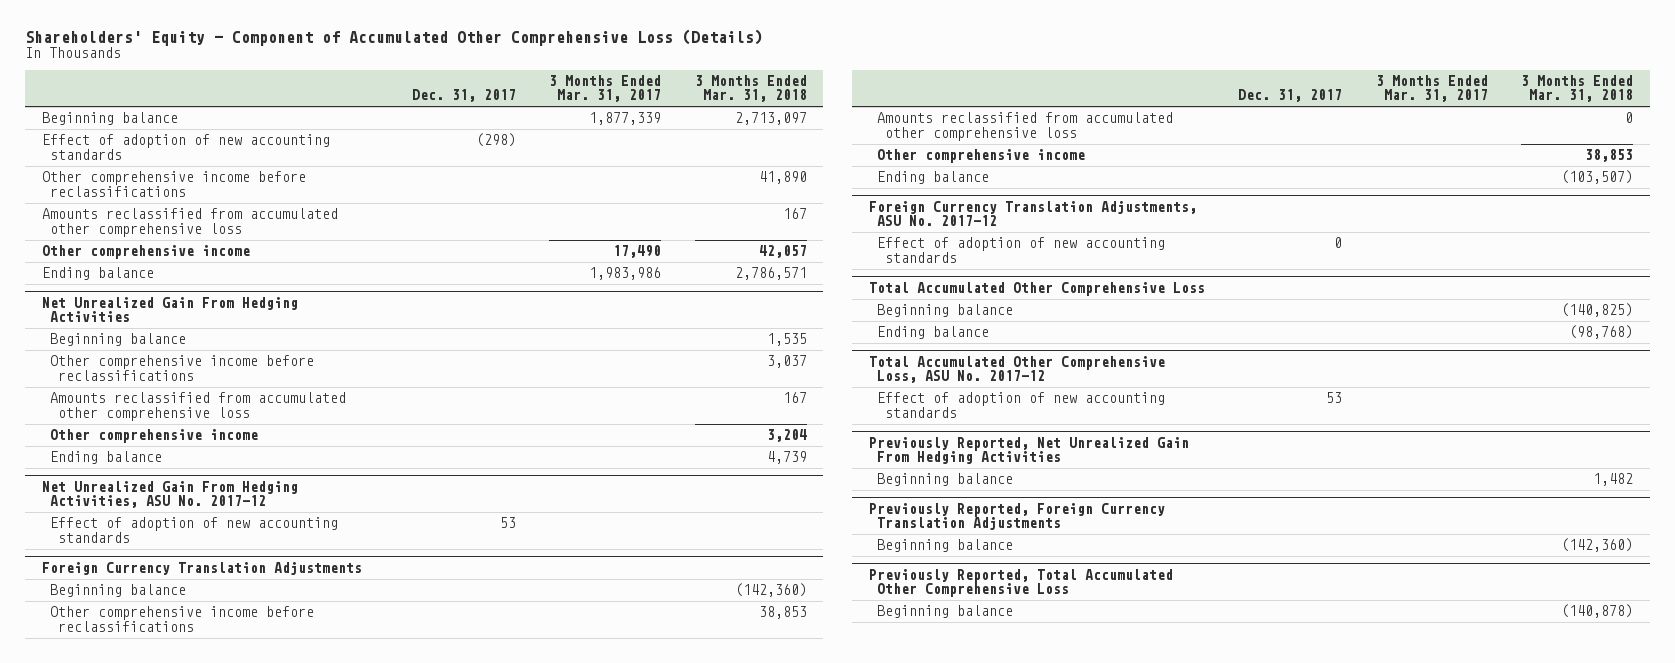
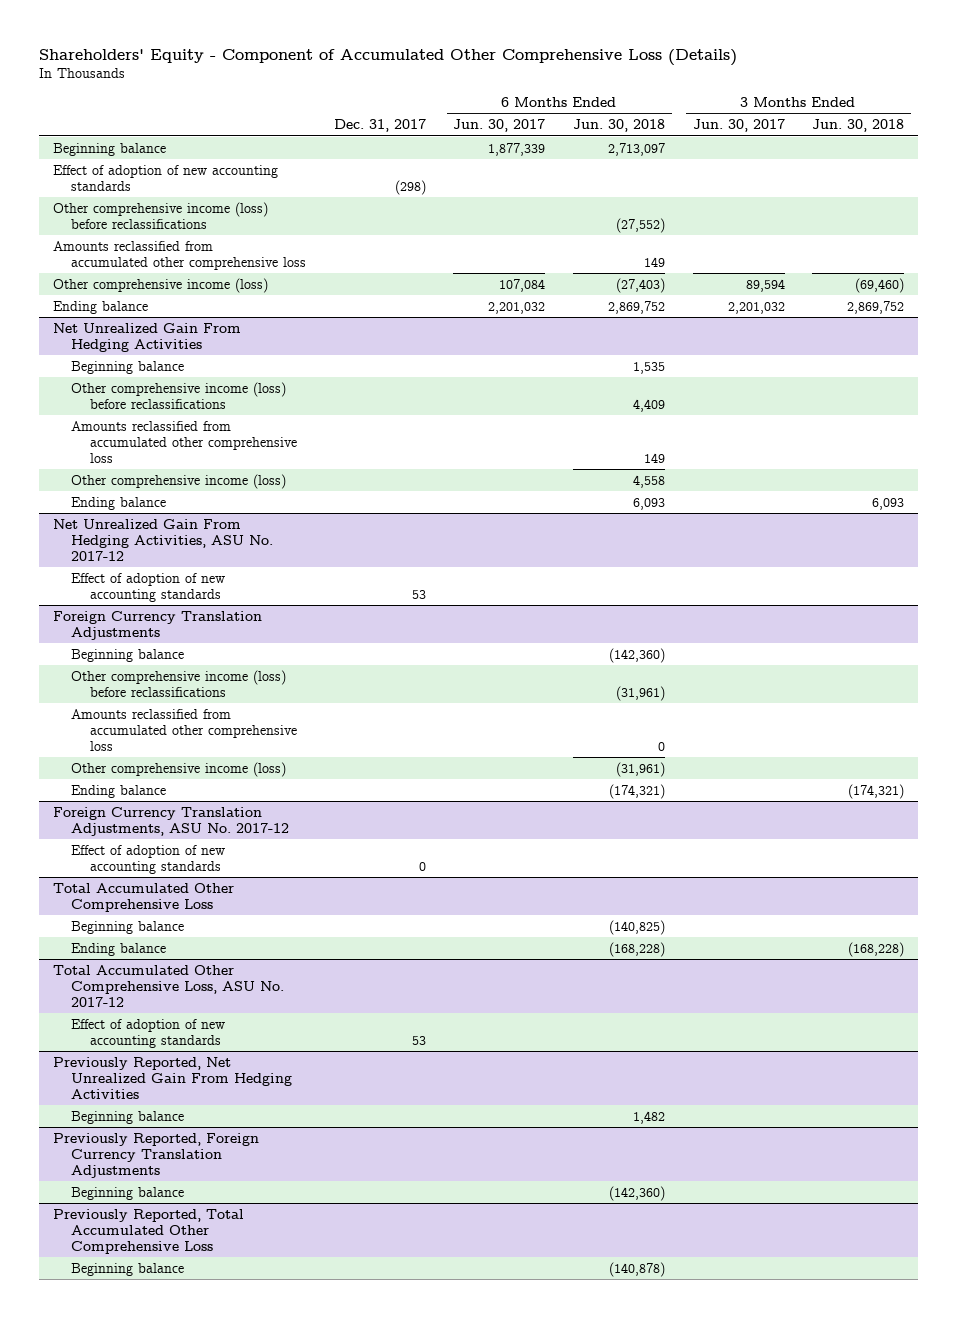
- | Dec. 31, 2017 | 3 Months Ended Mar. 31, 2017 | 3 Months Ended Mar. 31, 2018
+ | Dec. 31, 2017 | 6 Months Ended Jun. 30, 2017 | 6 Months Ended Jun. 30, 2018 | 3 Months Ended Jun. 30, 2017 | 3 Months Ended Jun. 30, 2018
- Other comprehensive income before reclassifications | | | 41,890
+ Other comprehensive income (loss) before reclassifications | | | (27,552) | |
- Other comprehensive income | | 17,490 | 42,057
+ Other comprehensive income (loss) | | 107,084 | (27,403) | 89,594 | (69,460)
@ Net Unrealized Gain From Hedging Activities
- Other comprehensive income before reclassifications | | | 3,037
+ Other comprehensive income (loss) before reclassifications | | | 4,409 | |
- Other comprehensive income | | | 3,204
+ Other comprehensive income (loss) | | | 4,558 | |
@ Foreign Currency Translation Adjustments
- Other comprehensive income before reclassifications | | | 38,853
+ Other comprehensive income (loss) before reclassifications | | | (31,961) | |
- Other comprehensive income | | | 38,853
+ Other comprehensive income (loss) | | | (31,961) | |

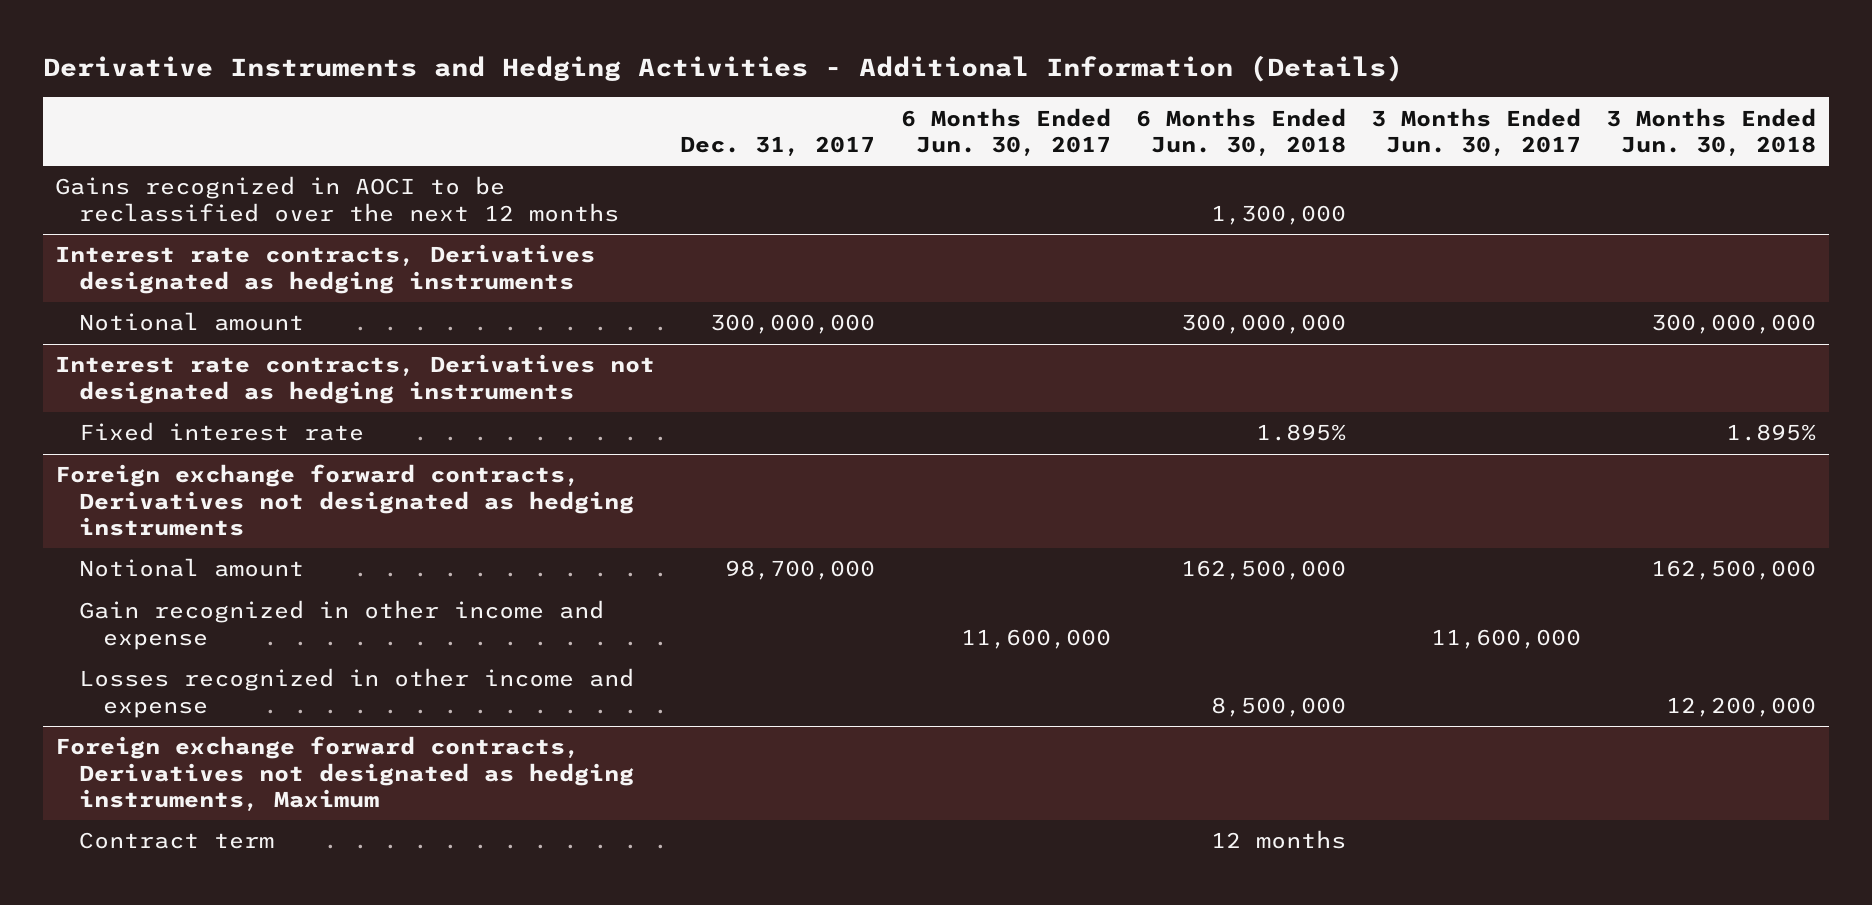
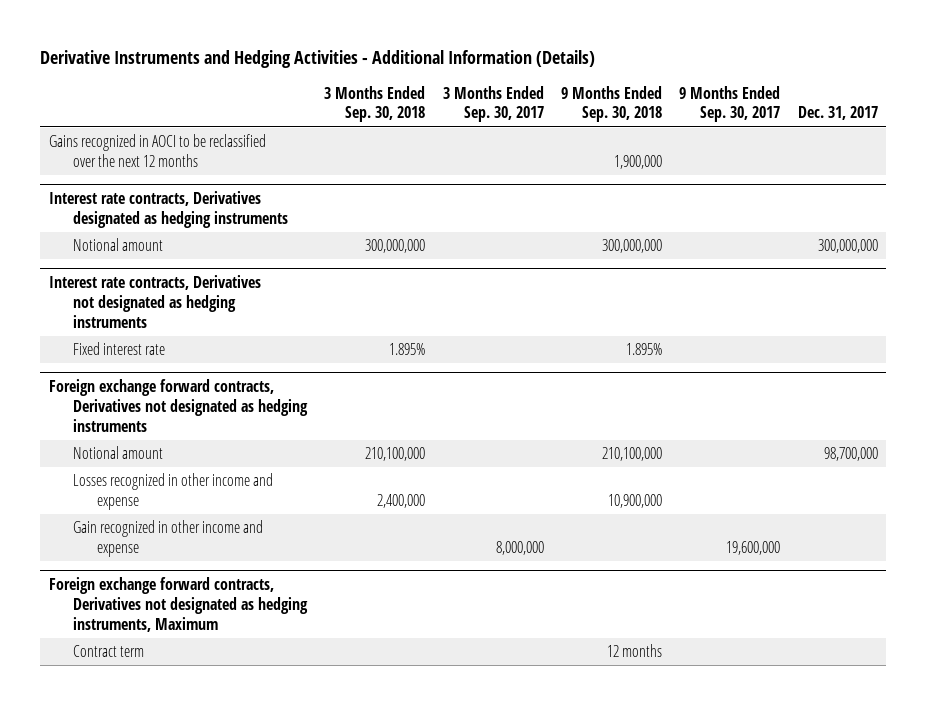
- | Dec. 31, 2017 | 6 Months Ended Jun. 30, 2017 | 6 Months Ended Jun. 30, 2018 | 3 Months Ended Jun. 30, 2017 | 3 Months Ended Jun. 30, 2018
+ | 3 Months Ended Sep. 30, 2018 | 3 Months Ended Sep. 30, 2017 | 9 Months Ended Sep. 30, 2018 | 9 Months Ended Sep. 30, 2017 | Dec. 31, 2017
@ Foreign exchange forward contracts, Derivatives not designated as hedging instruments
moved down: Gain recognized in other income and expense | | 8,000,000 | | 19,600,000 |

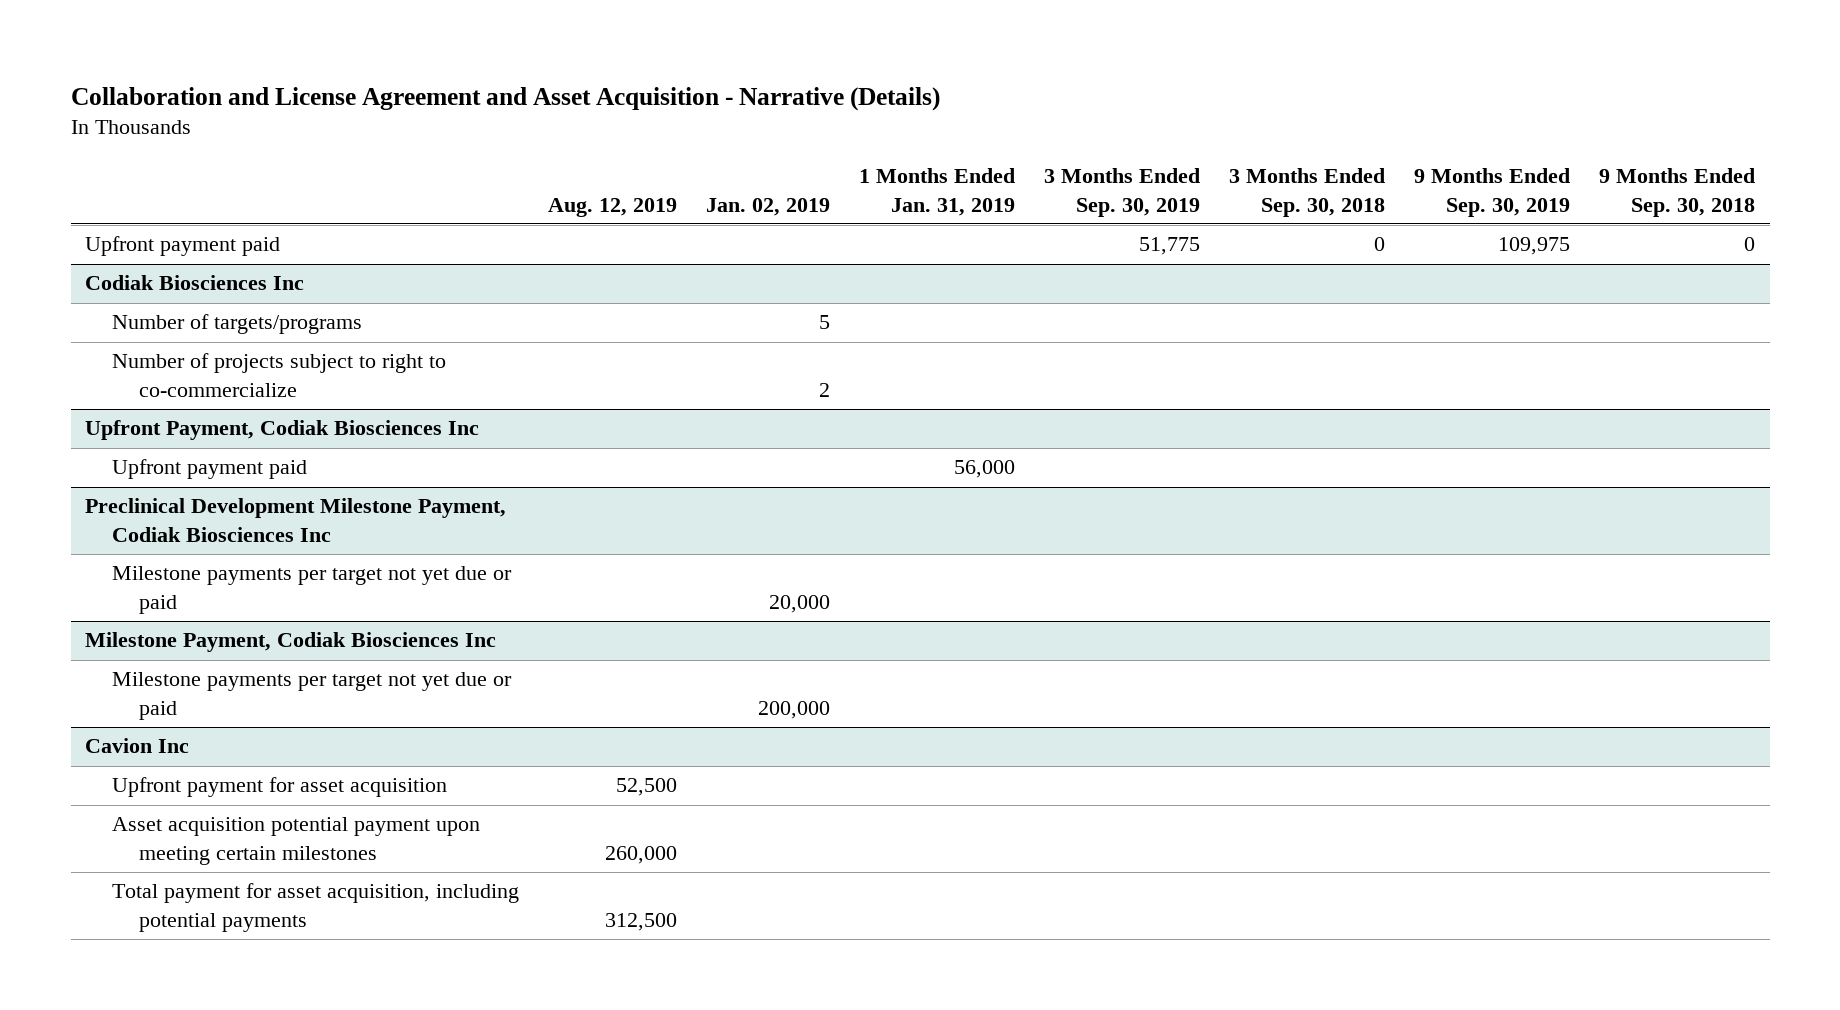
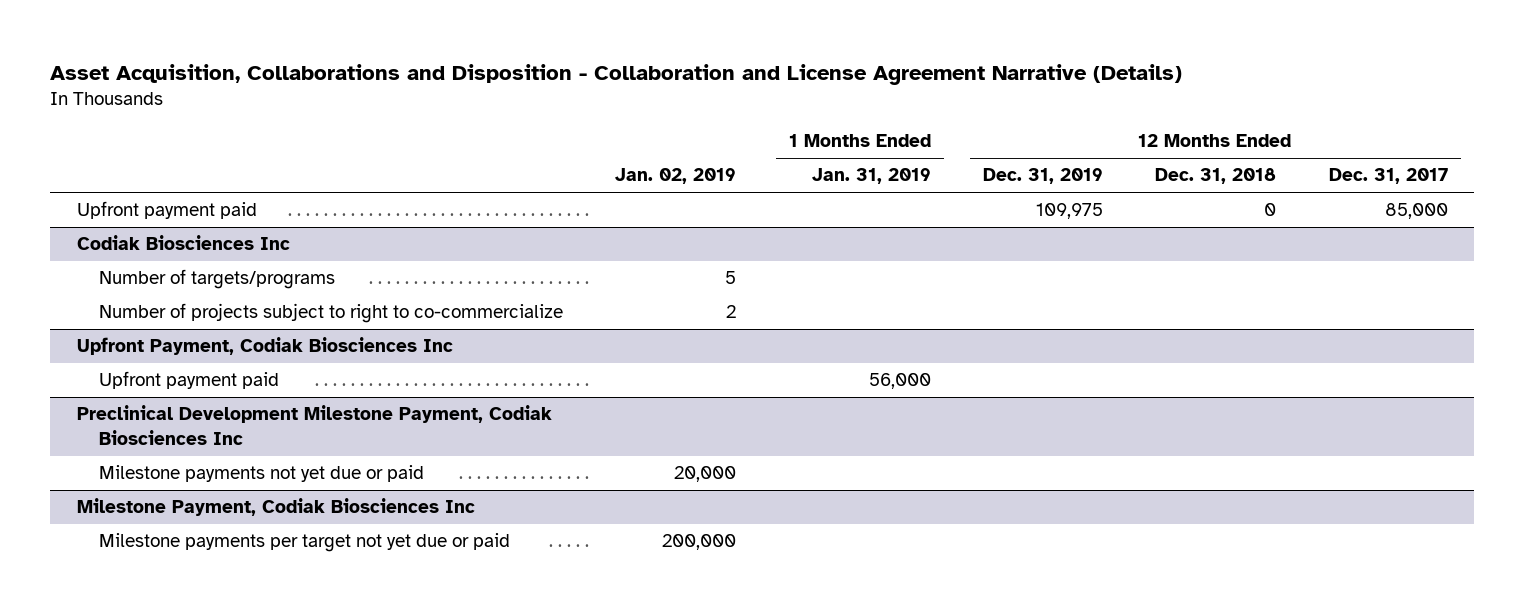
- Collaboration and License Agreement and Asset Acquisition - Narrative (Details)
+ Asset Acquisition, Collaborations and Disposition - Collaboration and License Agreement Narrative (Details)
- | Aug. 12, 2019 | Jan. 02, 2019 | 1 Months Ended Jan. 31, 2019 | 3 Months Ended Sep. 30, 2019 | 3 Months Ended Sep. 30, 2018 | 9 Months Ended Sep. 30, 2019 | 9 Months Ended Sep. 30, 2018
+ | Jan. 02, 2019 | 1 Months Ended Jan. 31, 2019 | 12 Months Ended Dec. 31, 2019 | 12 Months Ended Dec. 31, 2018 | 12 Months Ended Dec. 31, 2017
@ Preclinical Development Milestone Payment, Codiak Biosciences Inc
- Milestone payments per target not yet due or paid | | 20,000 | | | | |
+ Milestone payments not yet due or paid | 20,000 | | | |
- Cavion Inc
- Upfront payment for asset acquisition | 52,500 | | | | | |
- Asset acquisition potential payment upon meeting certain milestones | 260,000 | | | | | |
- Total payment for asset acquisition, including potential payments | 312,500 | | | | | |

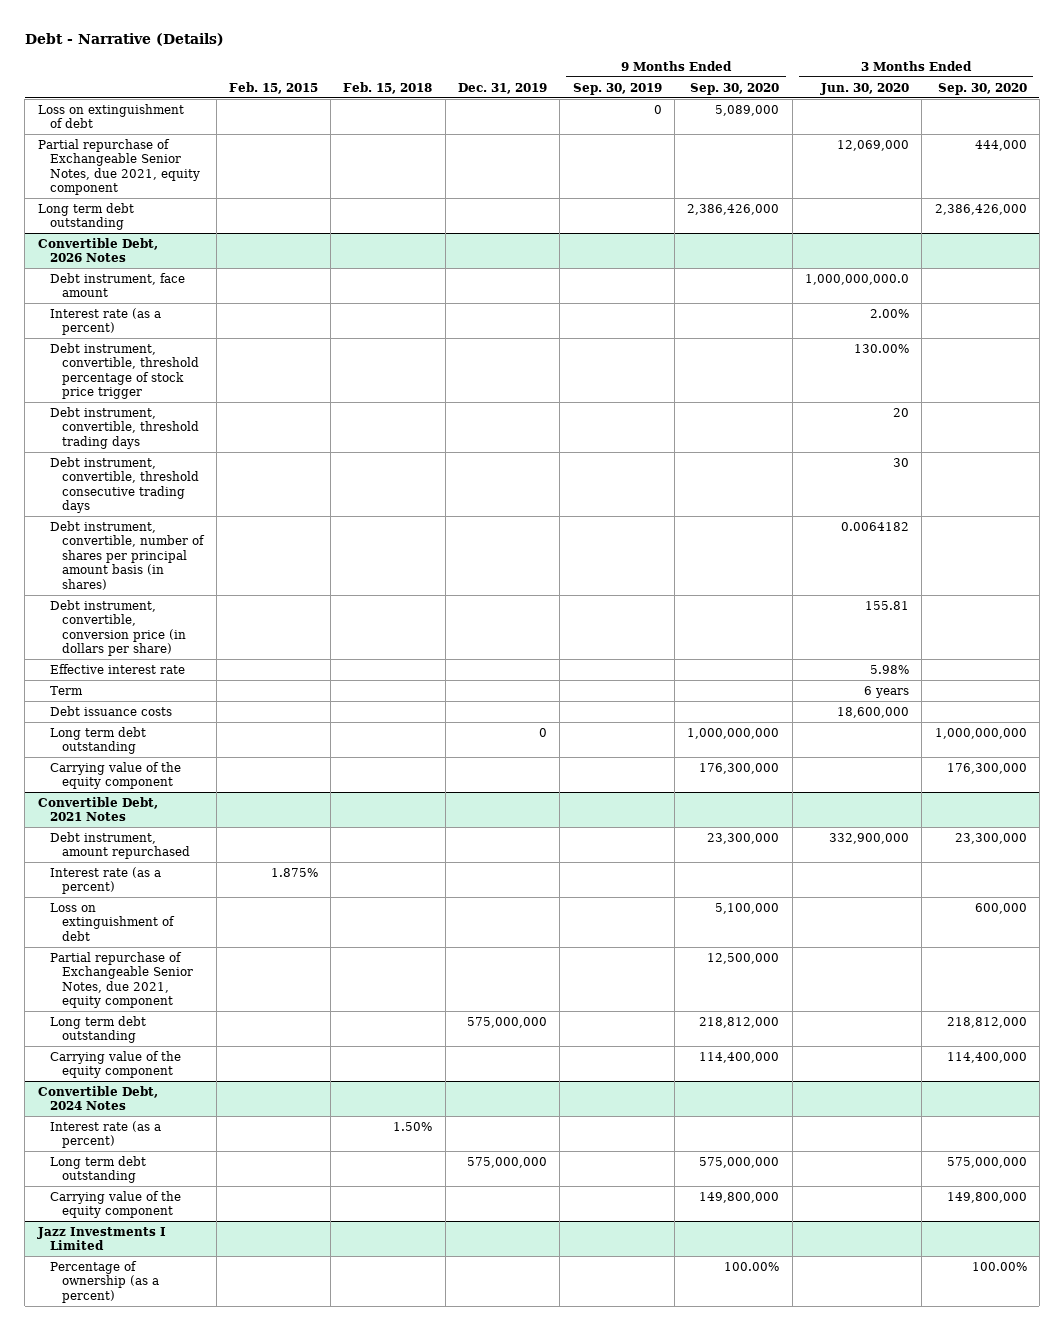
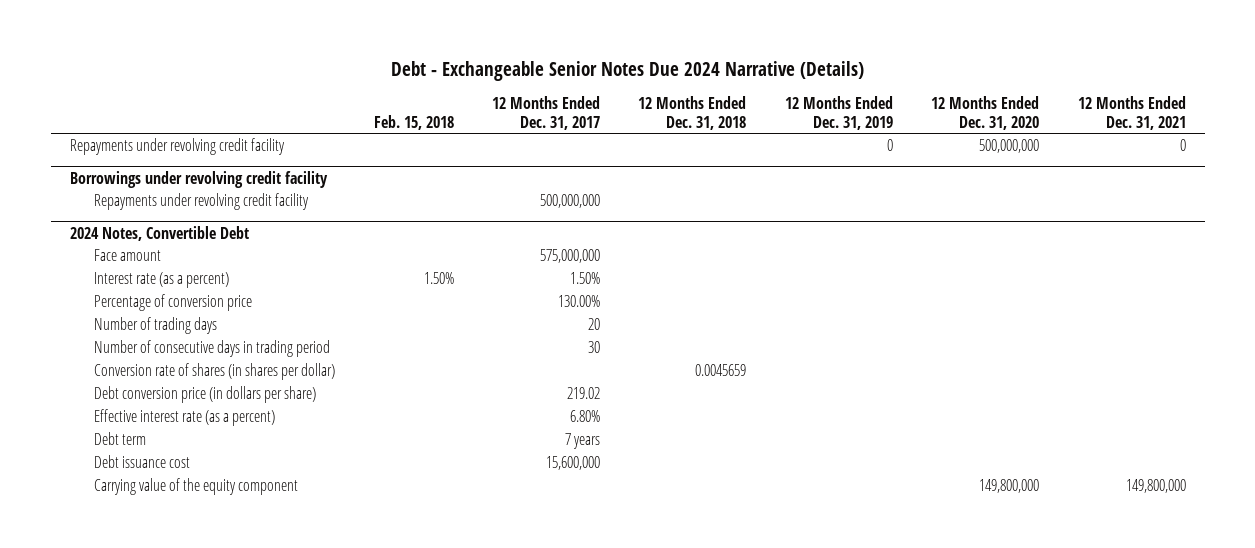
- Debt - Narrative (Details)
+ Debt - Exchangeable Senior Notes Due 2024 Narrative (Details)
- | Feb. 15, 2015 | Feb. 15, 2018 | Dec. 31, 2019 | 9 Months Ended Sep. 30, 2019 | 9 Months Ended Sep. 30, 2020 | 3 Months Ended Jun. 30, 2020 | 3 Months Ended Sep. 30, 2020
+ | Feb. 15, 2018 | 12 Months Ended Dec. 31, 2017 | 12 Months Ended Dec. 31, 2018 | 12 Months Ended Dec. 31, 2019 | 12 Months Ended Dec. 31, 2020 | 12 Months Ended Dec. 31, 2021
- Loss on extinguishment of debt | | | | 0 | 5,089,000 | |
- Partial repurchase of Exchangeable Senior Notes, due 2021, equity component | | | | | | 12,069,000 | 444,000
- Long term debt outstanding | | | | | 2,386,426,000 | | 2,386,426,000
- Convertible Debt, 2026 Notes
- Debt instrument, face amount | | | | | | 1,000,000,000.0 |
- Interest rate (as a percent) | | | | | | 2.00% |
- Debt instrument, convertible, threshold percentage of stock price trigger | | | | | | 130.00% |
- Debt instrument, convertible, threshold trading days | | | | | | 20 |
- Debt instrument, convertible, threshold consecutive trading days | | | | | | 30 |
- Debt instrument, convertible, number of shares per principal amount basis (in shares) | | | | | | 0.0064182 |
- Debt instrument, convertible, conversion price (in dollars per share) | | | | | | 155.81 |
- Effective interest rate | | | | | | 5.98% |
- Term | | | | | | 6 years |
- Debt issuance costs | | | | | | 18,600,000 |
- Long term debt outstanding | | | 0 | | 1,000,000,000 | | 1,000,000,000
- Carrying value of the equity component | | | | | 176,300,000 | | 176,300,000
- Convertible Debt, 2021 Notes
- Debt instrument, amount repurchased | | | | | 23,300,000 | 332,900,000 | 23,300,000
- Interest rate (as a percent) | 1.875% | | | | | |
- Loss on extinguishment of debt | | | | | 5,100,000 | | 600,000
- Partial repurchase of Exchangeable Senior Notes, due 2021, equity component | | | | | 12,500,000 | |
- Long term debt outstanding | | | 575,000,000 | | 218,812,000 | | 218,812,000
- Carrying value of the equity component | | | | | 114,400,000 | | 114,400,000
- Convertible Debt, 2024 Notes
+ Repayments under revolving credit facility | | | | 0 | 500,000,000 | 0
+ Borrowings under revolving credit facility
+ Repayments under revolving credit facility | | 500,000,000 | | | |
+ 2024 Notes, Convertible Debt
+ Face amount | | 575,000,000 | | | |
- Long term debt outstanding | | | 575,000,000 | | 575,000,000 | | 575,000,000
+ Percentage of conversion price | | 130.00% | | | |
+ Number of trading days | | 20 | | | |
+ Number of consecutive days in trading period | | 30 | | | |
+ Conversion rate of shares (in shares per dollar) | | | 0.0045659 | | |
+ Debt conversion price (in dollars per share) | | 219.02 | | | |
+ Effective interest rate (as a percent) | | 6.80% | | | |
+ Debt term | | 7 years | | | |
+ Debt issuance cost | | 15,600,000 | | | |
- Jazz Investments I Limited
- Percentage of ownership (as a percent) | | | | | 100.00% | | 100.00%

